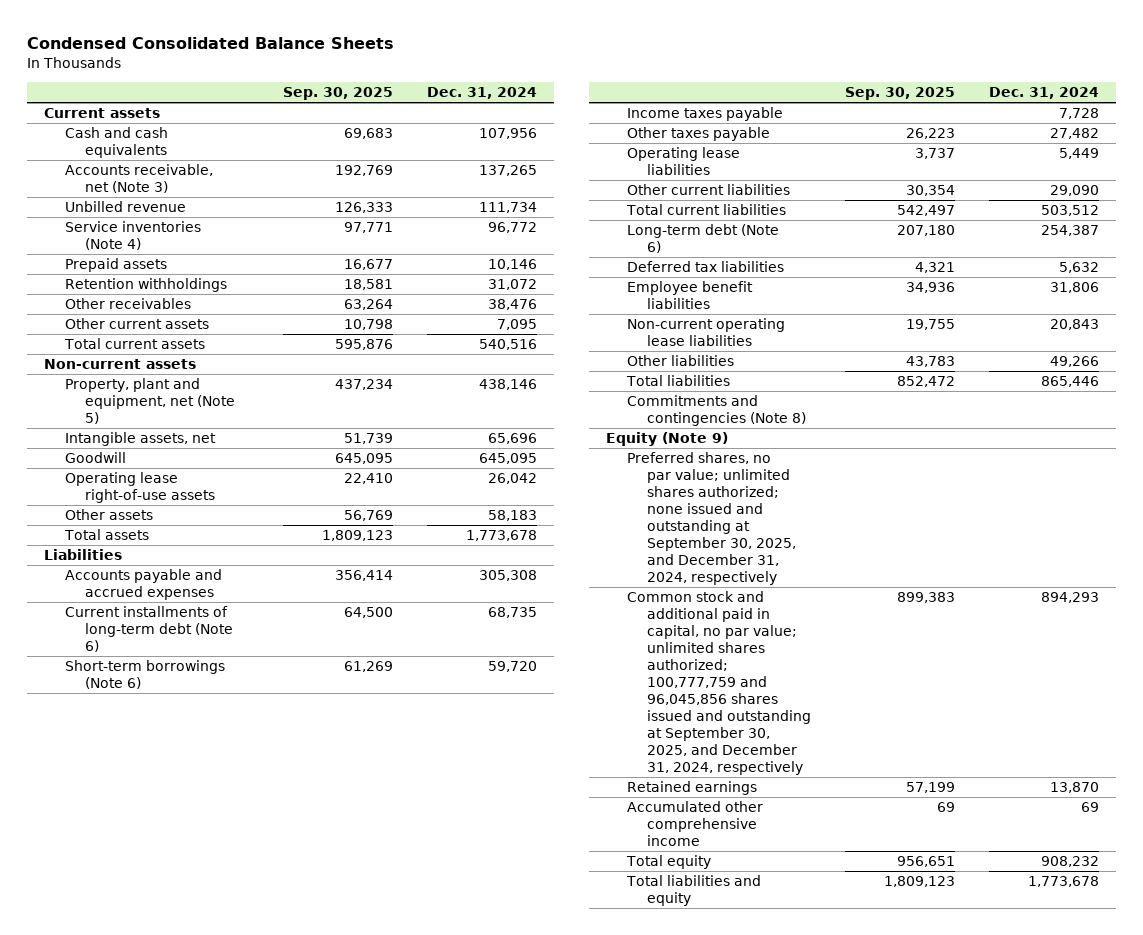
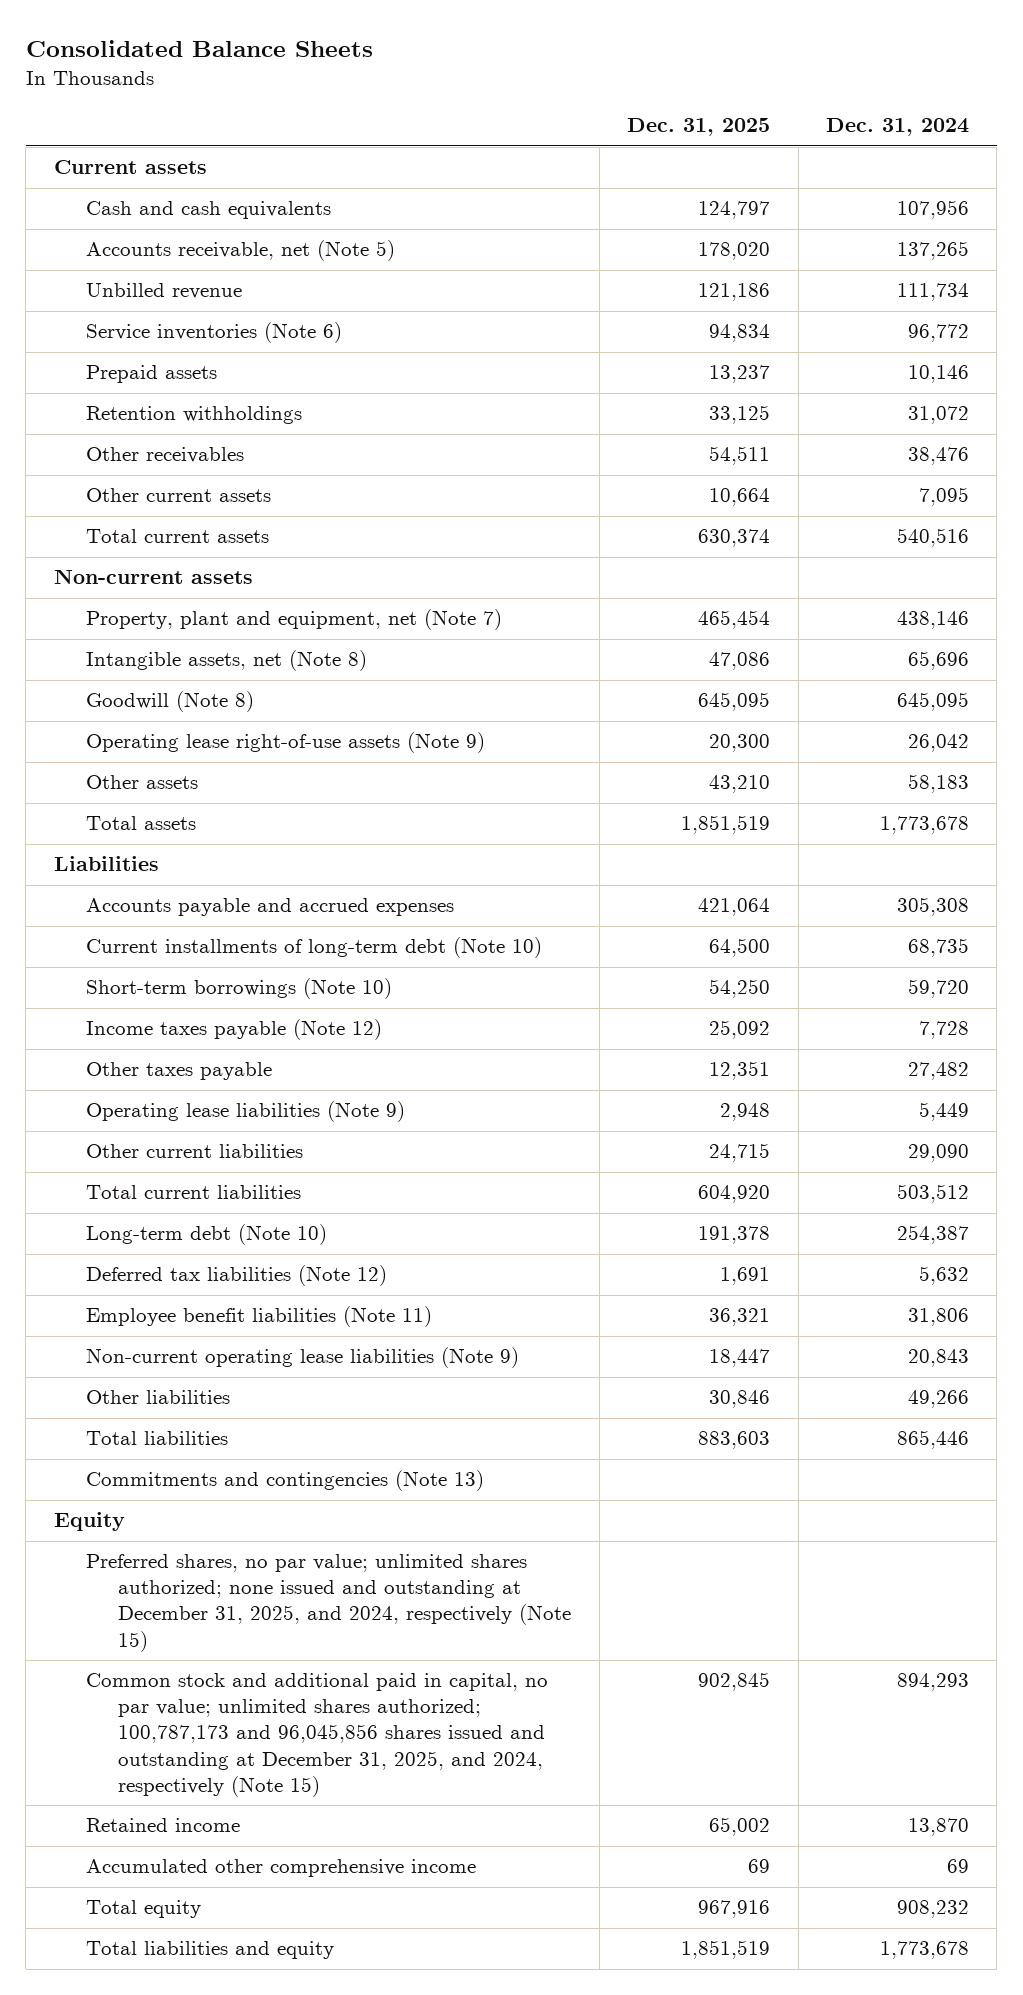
- Condensed Consolidated Balance Sheets
+ Consolidated Balance Sheets
- | Sep. 30, 2025 | Dec. 31, 2024
+ | Dec. 31, 2025 | Dec. 31, 2024
- Accounts receivable, net (Note 3) | 192,769 | 137,265
+ Accounts receivable, net (Note 5) | 178,020 | 137,265
- Service inventories (Note 4) | 97,771 | 96,772
+ Service inventories (Note 6) | 94,834 | 96,772
- Property, plant and equipment, net (Note 5) | 437,234 | 438,146
- Intangible assets, net | 51,739 | 65,696
- Goodwill | 645,095 | 645,095
- Operating lease right-of-use assets | 22,410 | 26,042
+ Property, plant and equipment, net (Note 7) | 465,454 | 438,146
+ Intangible assets, net (Note 8) | 47,086 | 65,696
+ Goodwill (Note 8) | 645,095 | 645,095
+ Operating lease right-of-use assets (Note 9) | 20,300 | 26,042
- Current installments of long-term debt (Note 6) | 64,500 | 68,735
- Short-term borrowings (Note 6) | 61,269 | 59,720
- Income taxes payable | | 7,728
+ Current installments of long-term debt (Note 10) | 64,500 | 68,735
+ Short-term borrowings (Note 10) | 54,250 | 59,720
+ Income taxes payable (Note 12) | 25,092 | 7,728
- Operating lease liabilities | 3,737 | 5,449
+ Operating lease liabilities (Note 9) | 2,948 | 5,449
- Long-term debt (Note 6) | 207,180 | 254,387
- Deferred tax liabilities | 4,321 | 5,632
- Employee benefit liabilities | 34,936 | 31,806
- Non-current operating lease liabilities | 19,755 | 20,843
+ Long-term debt (Note 10) | 191,378 | 254,387
+ Deferred tax liabilities (Note 12) | 1,691 | 5,632
+ Employee benefit liabilities (Note 11) | 36,321 | 31,806
+ Non-current operating lease liabilities (Note 9) | 18,447 | 20,843
- Commitments and contingencies (Note 8)
- Equity (Note 9)
- Preferred shares, no par value; unlimited shares authorized; none issued and outstanding at September 30, 2025, and December 31, 2024, respectively
- Common stock and additional paid in capital, no par value; unlimited shares authorized; 100,777,759 and 96,045,856 shares issued and outstanding at September 30, 2025, and December 31, 2024, respectively | 899,383 | 894,293
- Retained earnings | 57,199 | 13,870
+ Commitments and contingencies (Note 13)
+ Equity
+ Preferred shares, no par value; unlimited shares authorized; none issued and outstanding at December 31, 2025, and 2024, respectively (Note 15)
+ Common stock and additional paid in capital, no par value; unlimited shares authorized; 100,787,173 and 96,045,856 shares issued and outstanding at December 31, 2025, and 2024, respectively (Note 15) | 902,845 | 894,293
+ Retained income | 65,002 | 13,870

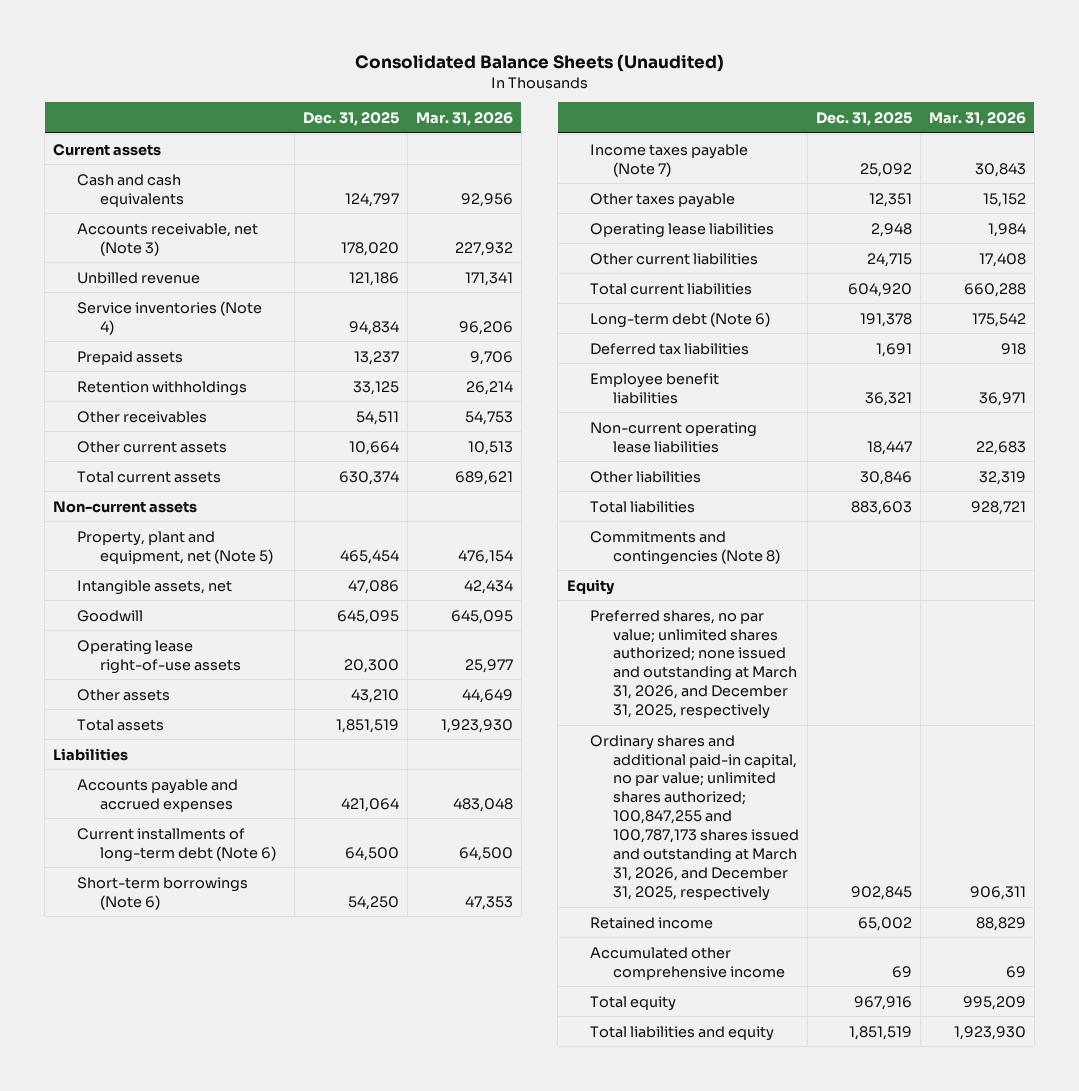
- Consolidated Balance Sheets
+ Consolidated Balance Sheets (Unaudited)
- | Dec. 31, 2025 | Dec. 31, 2024
+ | Dec. 31, 2025 | Mar. 31, 2026
- Accounts receivable, net (Note 5) | 178,020 | 137,265
+ Accounts receivable, net (Note 3) | 178,020 | 227,932
- Service inventories (Note 6) | 94,834 | 96,772
+ Service inventories (Note 4) | 94,834 | 96,206
- Property, plant and equipment, net (Note 7) | 465,454 | 438,146
- Intangible assets, net (Note 8) | 47,086 | 65,696
- Goodwill (Note 8) | 645,095 | 645,095
- Operating lease right-of-use assets (Note 9) | 20,300 | 26,042
+ Property, plant and equipment, net (Note 5) | 465,454 | 476,154
+ Intangible assets, net | 47,086 | 42,434
+ Goodwill | 645,095 | 645,095
+ Operating lease right-of-use assets | 20,300 | 25,977
- Current installments of long-term debt (Note 10) | 64,500 | 68,735
- Short-term borrowings (Note 10) | 54,250 | 59,720
- Income taxes payable (Note 12) | 25,092 | 7,728
+ Current installments of long-term debt (Note 6) | 64,500 | 64,500
+ Short-term borrowings (Note 6) | 54,250 | 47,353
+ Income taxes payable (Note 7) | 25,092 | 30,843
- Operating lease liabilities (Note 9) | 2,948 | 5,449
+ Operating lease liabilities | 2,948 | 1,984
- Long-term debt (Note 10) | 191,378 | 254,387
- Deferred tax liabilities (Note 12) | 1,691 | 5,632
- Employee benefit liabilities (Note 11) | 36,321 | 31,806
- Non-current operating lease liabilities (Note 9) | 18,447 | 20,843
+ Long-term debt (Note 6) | 191,378 | 175,542
+ Deferred tax liabilities | 1,691 | 918
+ Employee benefit liabilities | 36,321 | 36,971
+ Non-current operating lease liabilities | 18,447 | 22,683
- Commitments and contingencies (Note 13)
+ Commitments and contingencies (Note 8)
- Preferred shares, no par value; unlimited shares authorized; none issued and outstanding at December 31, 2025, and 2024, respectively (Note 15)
- Common stock and additional paid in capital, no par value; unlimited shares authorized; 100,787,173 and 96,045,856 shares issued and outstanding at December 31, 2025, and 2024, respectively (Note 15) | 902,845 | 894,293
+ Preferred shares, no par value; unlimited shares authorized; none issued and outstanding at March 31, 2026, and December 31, 2025, respectively
+ Ordinary shares and additional paid-in capital, no par value; unlimited shares authorized; 100,847,255 and 100,787,173 shares issued and outstanding at March 31, 2026, and December 31, 2025, respectively | 902,845 | 906,311

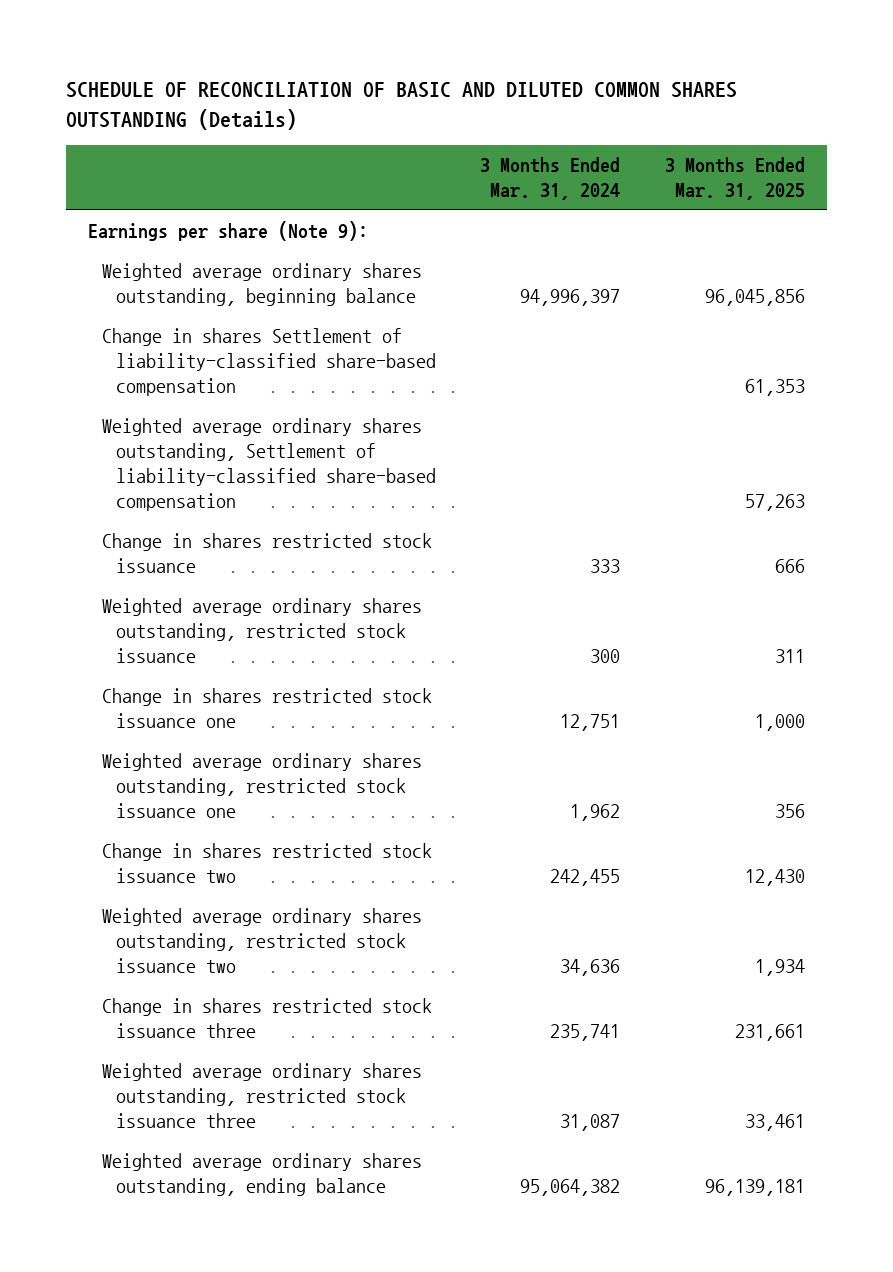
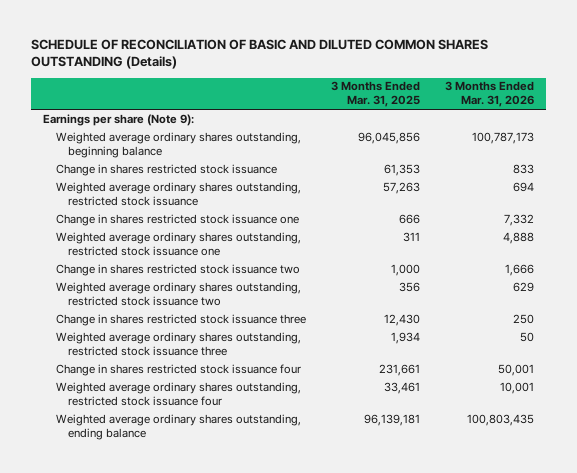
- | 3 Months Ended Mar. 31, 2024 | 3 Months Ended Mar. 31, 2025
+ | 3 Months Ended Mar. 31, 2025 | 3 Months Ended Mar. 31, 2026
- Change in shares Settlement of liability-classified share-based compensation | | 61,353
- Weighted average ordinary shares outstanding, Settlement of liability-classified share-based compensation | | 57,263
- Change in shares restricted stock issuance | 333 | 666
- Weighted average ordinary shares outstanding, restricted stock issuance | 300 | 311
- Change in shares restricted stock issuance one | 12,751 | 1,000
- Weighted average ordinary shares outstanding, restricted stock issuance one | 1,962 | 356
- Change in shares restricted stock issuance two | 242,455 | 12,430
- Weighted average ordinary shares outstanding, restricted stock issuance two | 34,636 | 1,934
- Change in shares restricted stock issuance three | 235,741 | 231,661
- Weighted average ordinary shares outstanding, restricted stock issuance three | 31,087 | 33,461
+ Change in shares restricted stock issuance | 61,353 | 833
+ Weighted average ordinary shares outstanding, restricted stock issuance | 57,263 | 694
+ Change in shares restricted stock issuance one | 666 | 7,332
+ Weighted average ordinary shares outstanding, restricted stock issuance one | 311 | 4,888
+ Change in shares restricted stock issuance two | 1,000 | 1,666
+ Weighted average ordinary shares outstanding, restricted stock issuance two | 356 | 629
+ Change in shares restricted stock issuance three | 12,430 | 250
+ Weighted average ordinary shares outstanding, restricted stock issuance three | 1,934 | 50
+ Change in shares restricted stock issuance four | 231,661 | 50,001
+ Weighted average ordinary shares outstanding, restricted stock issuance four | 33,461 | 10,001

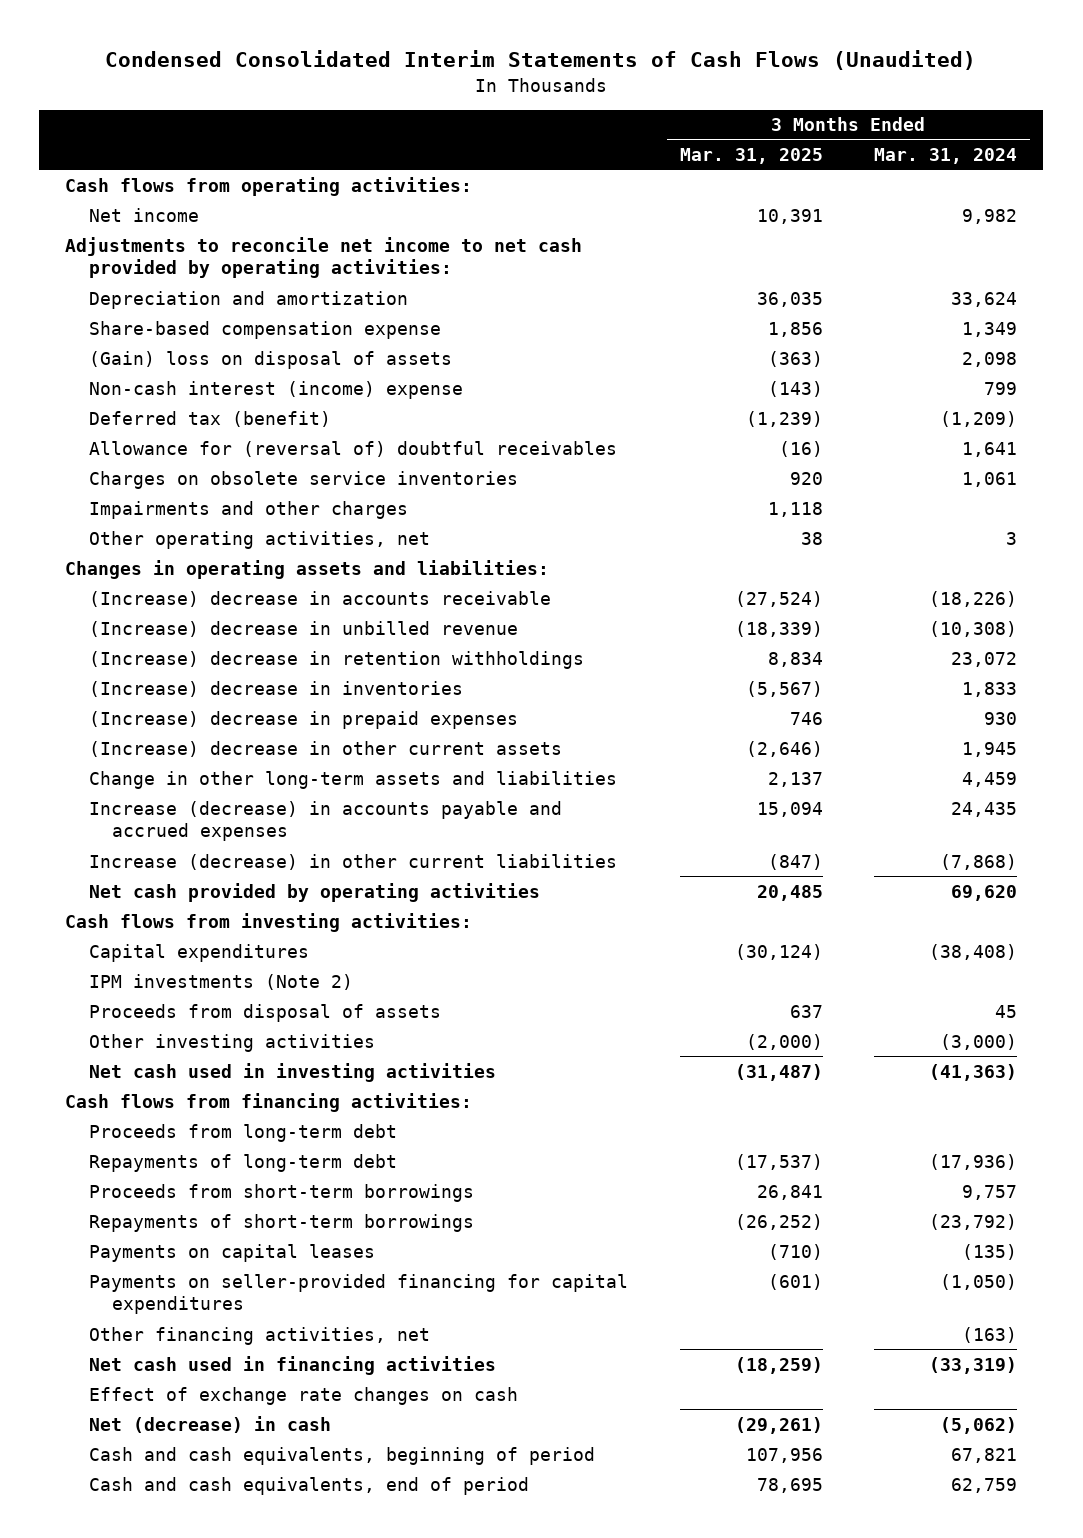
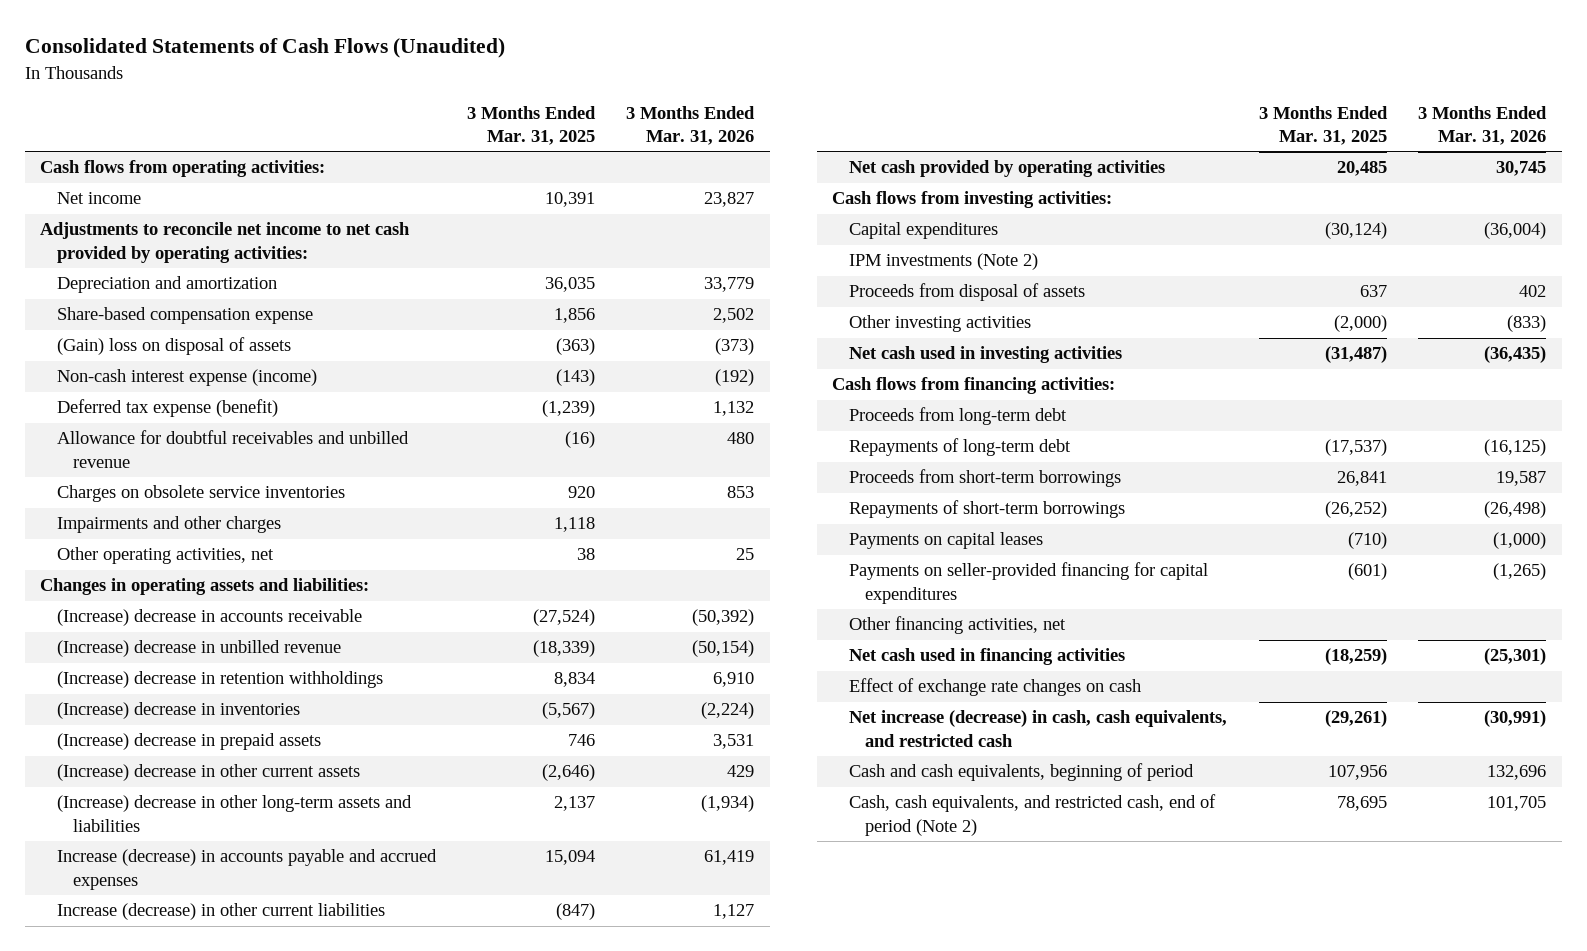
- Condensed Consolidated Interim Statements of Cash Flows (Unaudited)
+ Consolidated Statements of Cash Flows (Unaudited)
- | 3 Months Ended Mar. 31, 2025 | 3 Months Ended Mar. 31, 2024
+ | 3 Months Ended Mar. 31, 2025 | 3 Months Ended Mar. 31, 2026
- Non-cash interest (income) expense | (143) | 799
- Deferred tax (benefit) | (1,239) | (1,209)
- Allowance for (reversal of) doubtful receivables | (16) | 1,641
+ Non-cash interest expense (income) | (143) | (192)
+ Deferred tax expense (benefit) | (1,239) | 1,132
+ Allowance for doubtful receivables and unbilled revenue | (16) | 480
- (Increase) decrease in prepaid expenses | 746 | 930
+ (Increase) decrease in prepaid assets | 746 | 3,531
- Change in other long-term assets and liabilities | 2,137 | 4,459
+ (Increase) decrease in other long-term assets and liabilities | 2,137 | (1,934)
- Net (decrease) in cash | (29,261) | (5,062)
+ Net increase (decrease) in cash, cash equivalents, and restricted cash | (29,261) | (30,991)
- Cash and cash equivalents, end of period | 78,695 | 62,759
+ Cash, cash equivalents, and restricted cash, end of period (Note 2) | 78,695 | 101,705

